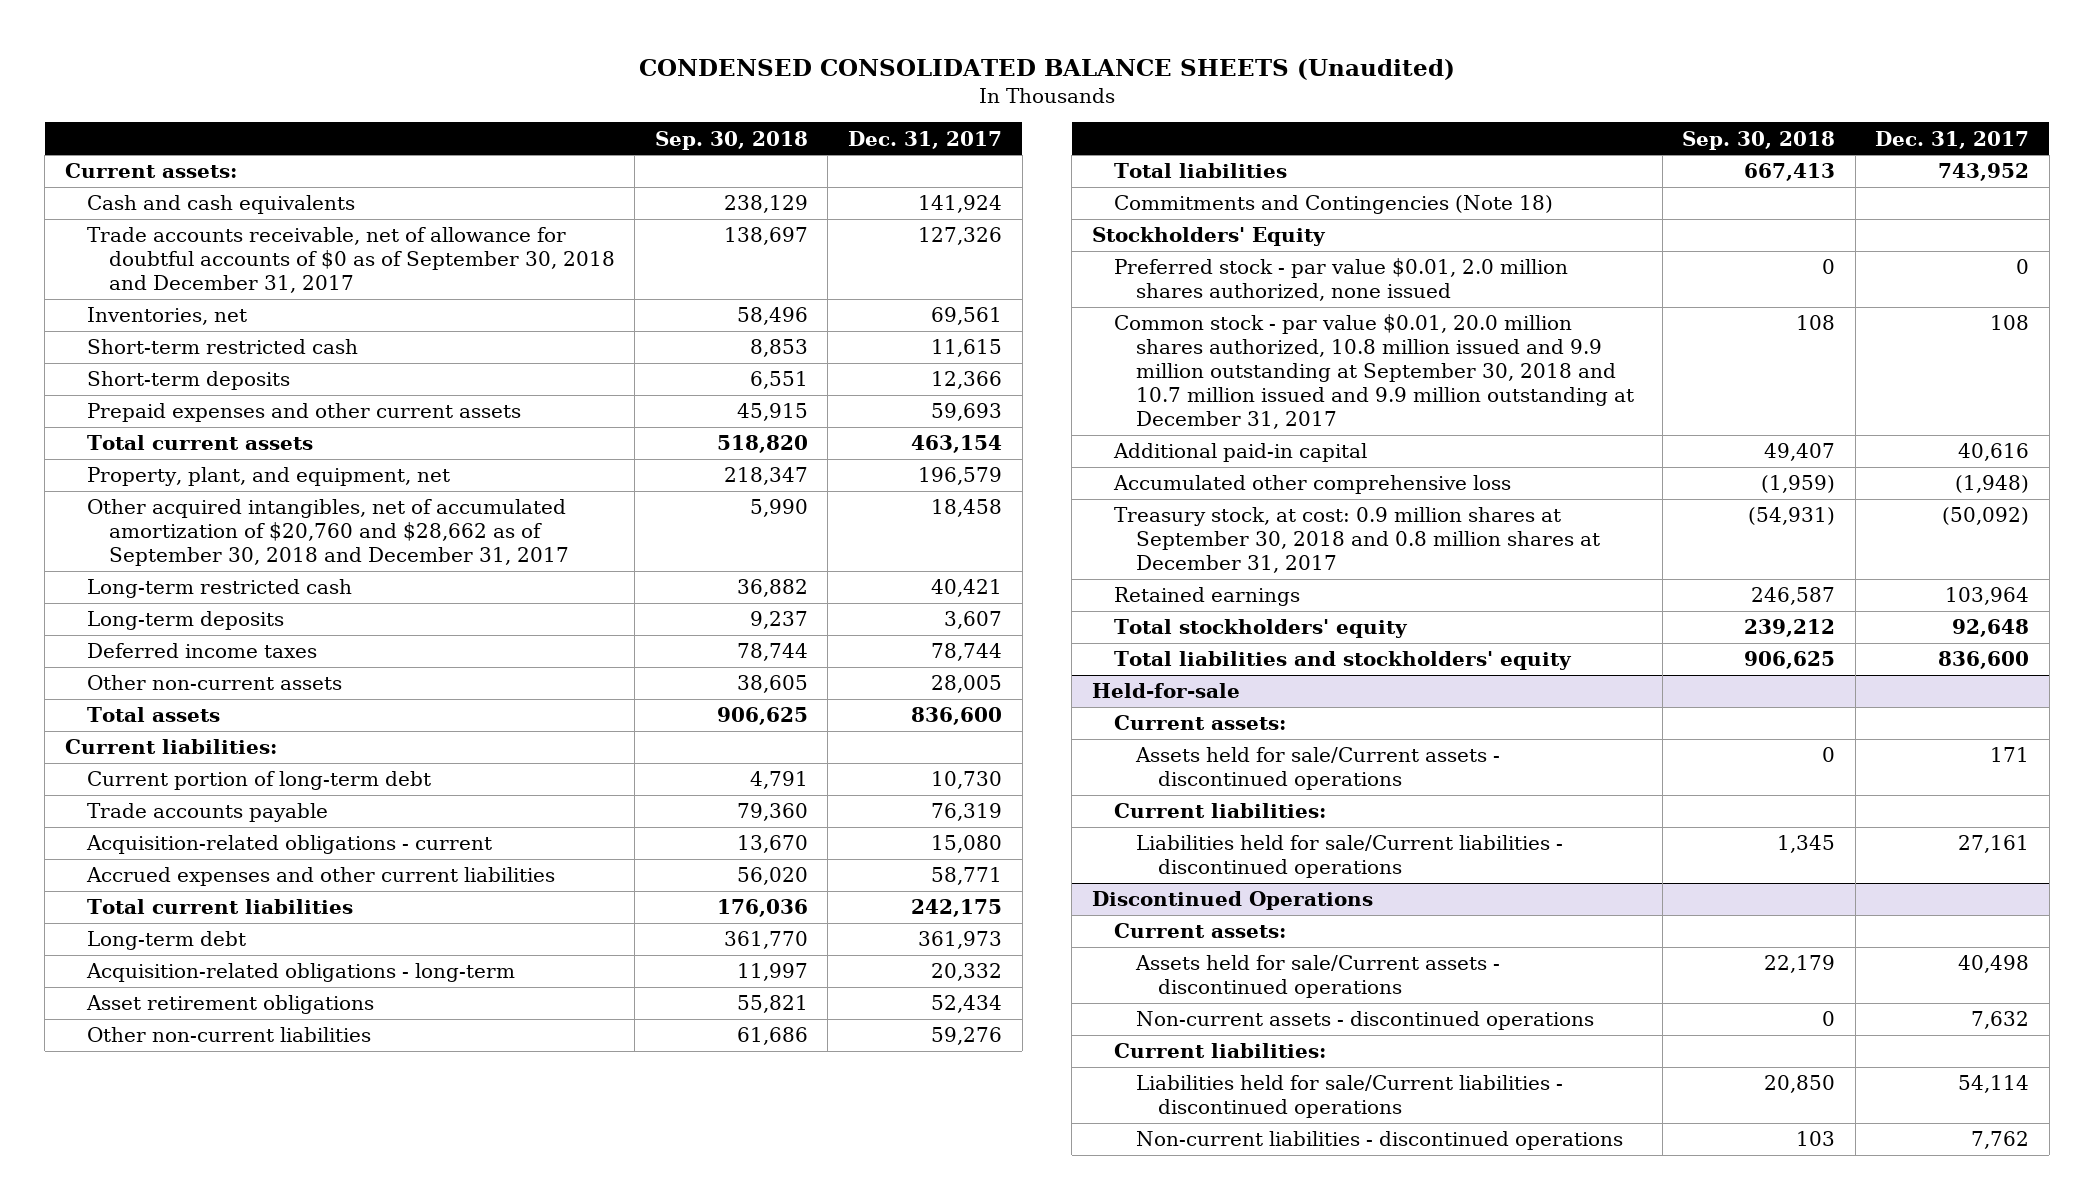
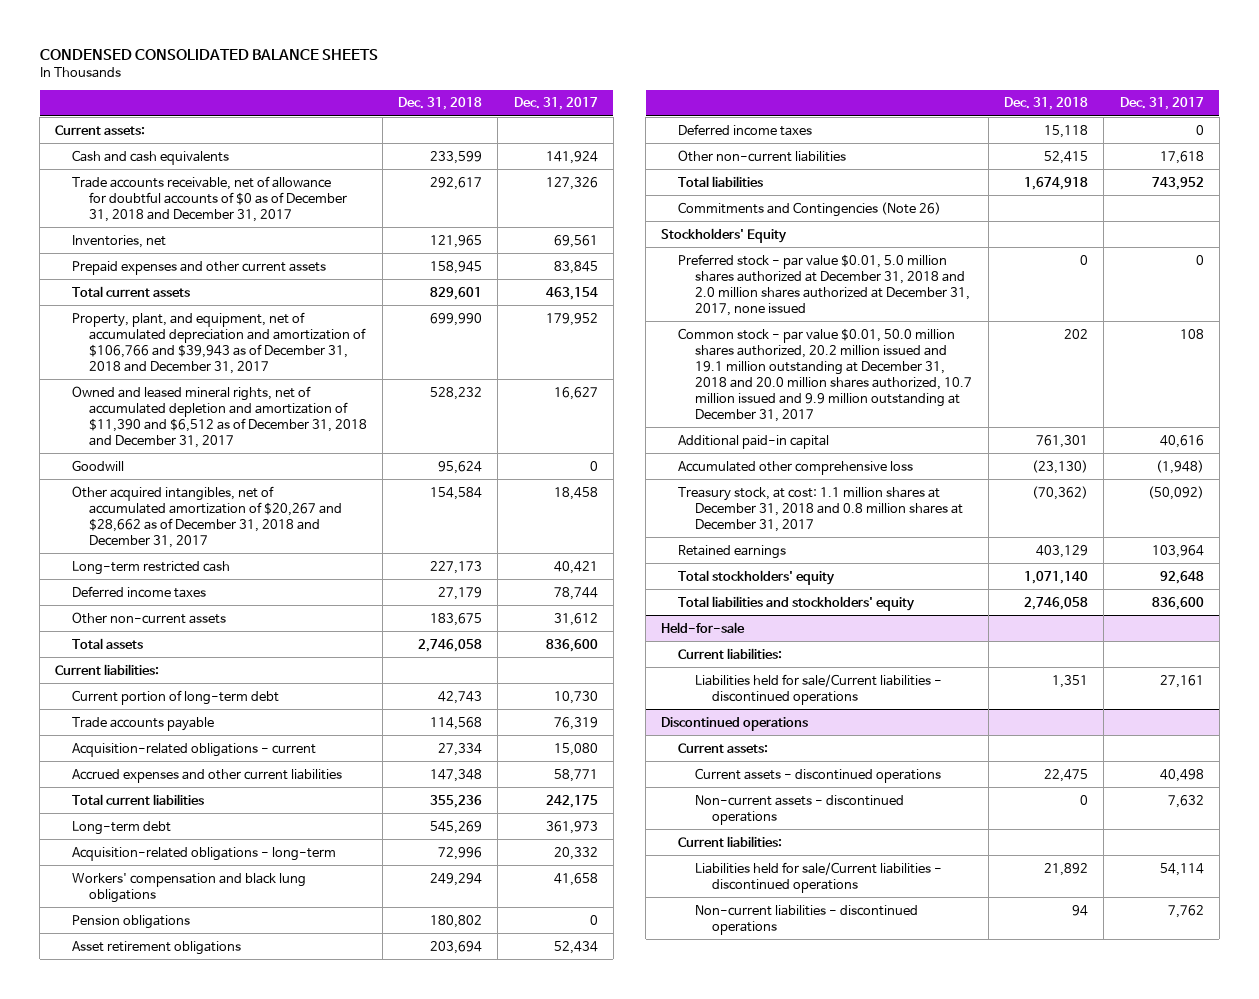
- CONDENSED CONSOLIDATED BALANCE SHEETS (Unaudited)
+ CONDENSED CONSOLIDATED BALANCE SHEETS
- | Sep. 30, 2018 | Dec. 31, 2017
+ | Dec. 31, 2018 | Dec. 31, 2017
- Trade accounts receivable, net of allowance for doubtful accounts of $0 as of September 30, 2018 and December 31, 2017 | 138,697 | 127,326
+ Trade accounts receivable, net of allowance for doubtful accounts of $0 as of December 31, 2018 and December 31, 2017 | 292,617 | 127,326
- Short-term restricted cash | 8,853 | 11,615
- Short-term deposits | 6,551 | 12,366
- Prepaid expenses and other current assets | 45,915 | 59,693
+ Prepaid expenses and other current assets | 158,945 | 83,845
- Property, plant, and equipment, net | 218,347 | 196,579
- Other acquired intangibles, net of accumulated amortization of $20,760 and $28,662 as of September 30, 2018 and December 31, 2017 | 5,990 | 18,458
+ Property, plant, and equipment, net of accumulated depreciation and amortization of $106,766 and $39,943 as of December 31, 2018 and December 31, 2017 | 699,990 | 179,952
+ Owned and leased mineral rights, net of accumulated depletion and amortization of $11,390 and $6,512 as of December 31, 2018 and December 31, 2017 | 528,232 | 16,627
+ Goodwill | 95,624 | 0
+ Other acquired intangibles, net of accumulated amortization of $20,267 and $28,662 as of December 31, 2018 and December 31, 2017 | 154,584 | 18,458
- Long-term deposits | 9,237 | 3,607
- Other non-current assets | 38,605 | 28,005
+ Other non-current assets | 183,675 | 31,612
+ Workers' compensation and black lung obligations | 249,294 | 41,658
+ Pension obligations | 180,802 | 0
- Other non-current liabilities | 61,686 | 59,276
+ Deferred income taxes | 15,118 | 0
+ Other non-current liabilities | 52,415 | 17,618
- Commitments and Contingencies (Note 18)
+ Commitments and Contingencies (Note 26)
- Preferred stock - par value $0.01, 2.0 million shares authorized, none issued | 0 | 0
- Common stock - par value $0.01, 20.0 million shares authorized, 10.8 million issued and 9.9 million outstanding at September 30, 2018 and 10.7 million issued and 9.9 million outstanding at December 31, 2017 | 108 | 108
+ Preferred stock - par value $0.01, 5.0 million shares authorized at December 31, 2018 and 2.0 million shares authorized at December 31, 2017, none issued | 0 | 0
+ Common stock - par value $0.01, 50.0 million shares authorized, 20.2 million issued and 19.1 million outstanding at December 31, 2018 and 20.0 million shares authorized, 10.7 million issued and 9.9 million outstanding at December 31, 2017 | 202 | 108
- Treasury stock, at cost: 0.9 million shares at September 30, 2018 and 0.8 million shares at December 31, 2017 | (54,931) | (50,092)
+ Treasury stock, at cost: 1.1 million shares at December 31, 2018 and 0.8 million shares at December 31, 2017 | (70,362) | (50,092)
@ Held-for-sale
- Current assets:
- Assets held for sale/Current assets - discontinued operations | 0 | 171
- Discontinued Operations
+ Discontinued operations
- Assets held for sale/Current assets - discontinued operations | 22,179 | 40,498
+ Current assets - discontinued operations | 22,475 | 40,498

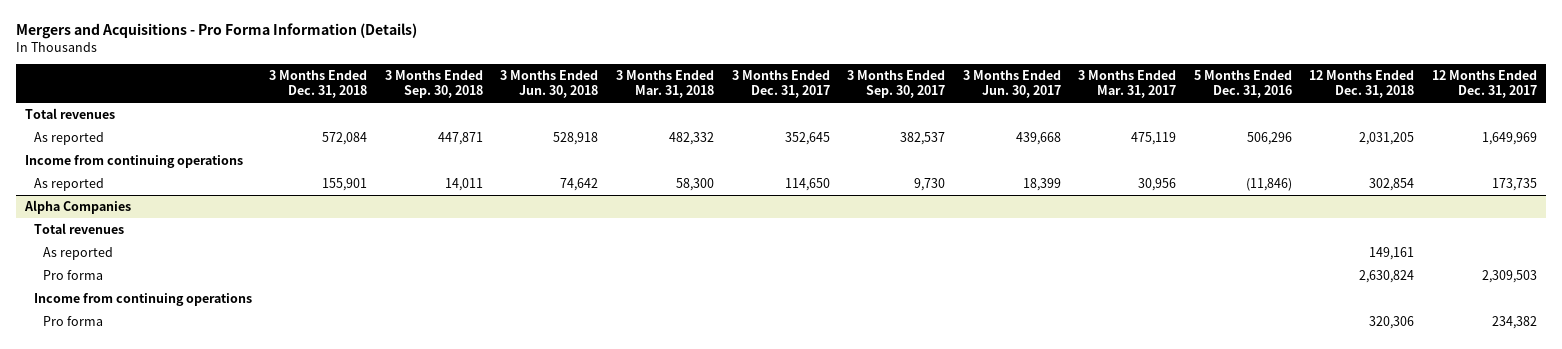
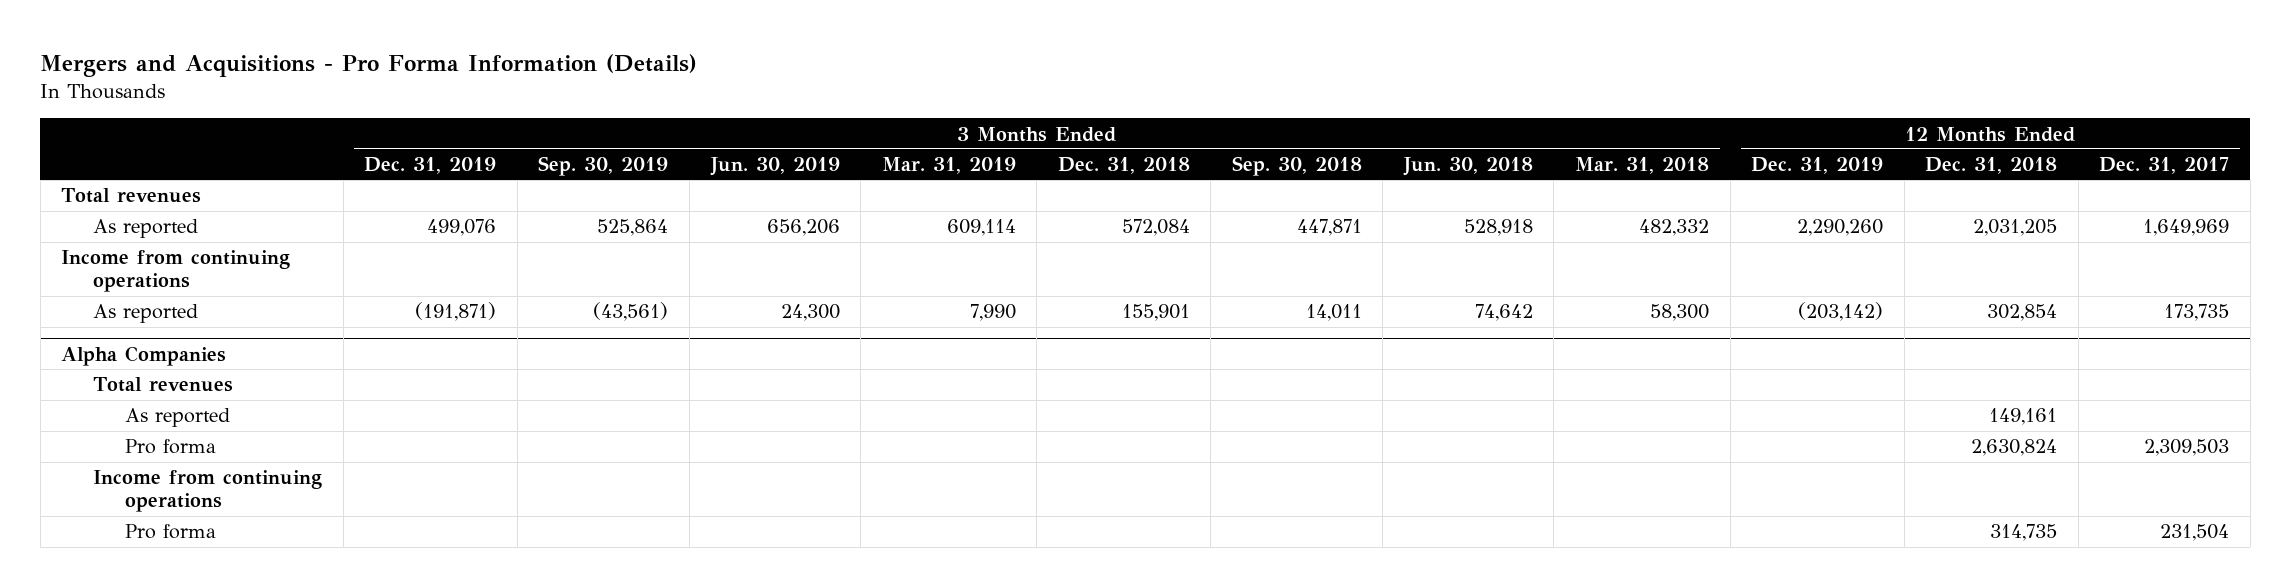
- | 3 Months Ended Dec. 31, 2018 | 3 Months Ended Sep. 30, 2018 | 3 Months Ended Jun. 30, 2018 | 3 Months Ended Mar. 31, 2018 | 3 Months Ended Dec. 31, 2017 | 3 Months Ended Sep. 30, 2017 | 3 Months Ended Jun. 30, 2017 | 3 Months Ended Mar. 31, 2017 | 5 Months Ended Dec. 31, 2016 | 12 Months Ended Dec. 31, 2018 | 12 Months Ended Dec. 31, 2017
+ | 3 Months Ended Dec. 31, 2019 | 3 Months Ended Sep. 30, 2019 | 3 Months Ended Jun. 30, 2019 | 3 Months Ended Mar. 31, 2019 | 3 Months Ended Dec. 31, 2018 | 3 Months Ended Sep. 30, 2018 | 3 Months Ended Jun. 30, 2018 | 3 Months Ended Mar. 31, 2018 | 12 Months Ended Dec. 31, 2019 | 12 Months Ended Dec. 31, 2018 | 12 Months Ended Dec. 31, 2017
@ Alpha Companies
- Pro forma | | | | | | | | | | 320,306 | 234,382
+ Pro forma | | | | | | | | | | 314,735 | 231,504

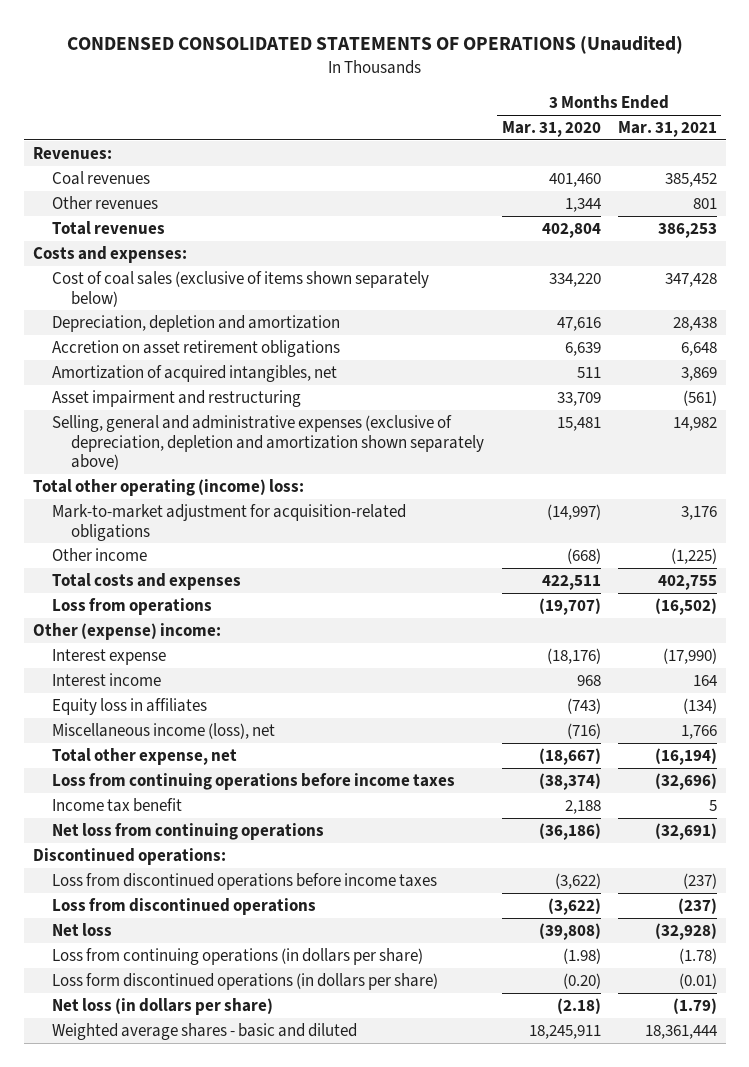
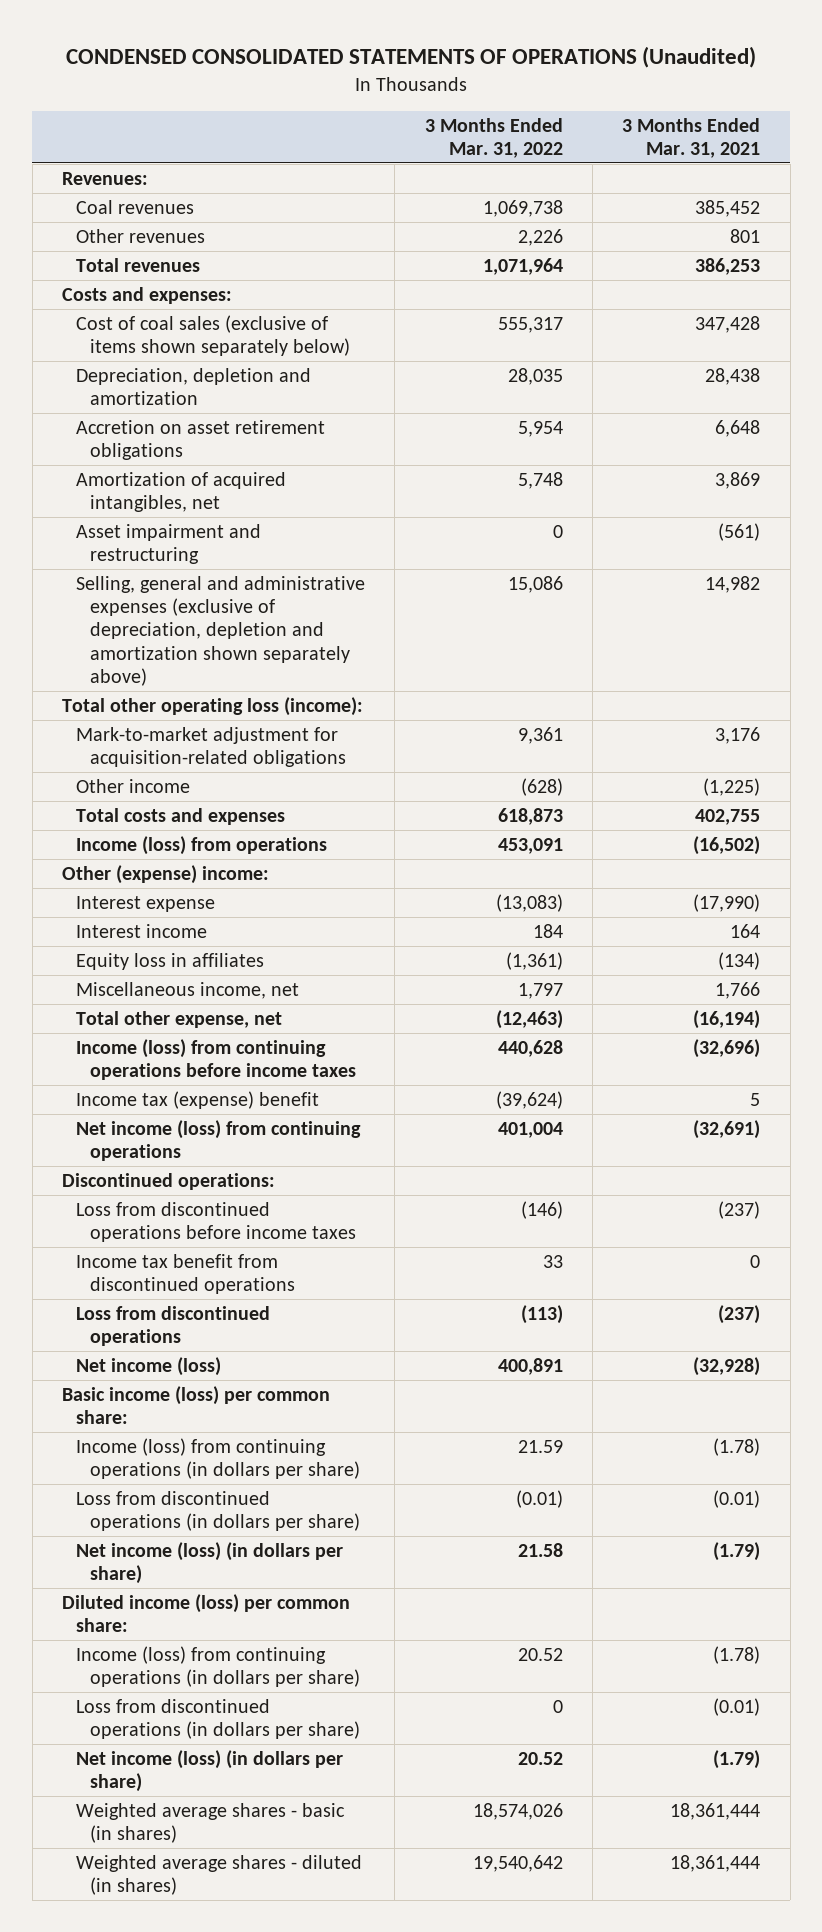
- | 3 Months Ended Mar. 31, 2020 | 3 Months Ended Mar. 31, 2021
+ | 3 Months Ended Mar. 31, 2022 | 3 Months Ended Mar. 31, 2021
- Total other operating (income) loss:
+ Total other operating loss (income):
- Loss from operations | (19,707) | (16,502)
+ Income (loss) from operations | 453,091 | (16,502)
- Miscellaneous income (loss), net | (716) | 1,766
+ Miscellaneous income, net | 1,797 | 1,766
- Loss from continuing operations before income taxes | (38,374) | (32,696)
- Income tax benefit | 2,188 | 5
- Net loss from continuing operations | (36,186) | (32,691)
+ Income (loss) from continuing operations before income taxes | 440,628 | (32,696)
+ Income tax (expense) benefit | (39,624) | 5
+ Net income (loss) from continuing operations | 401,004 | (32,691)
+ Income tax benefit from discontinued operations | 33 | 0
- Net loss | (39,808) | (32,928)
- Loss from continuing operations (in dollars per share) | (1.98) | (1.78)
- Loss form discontinued operations (in dollars per share) | (0.20) | (0.01)
- Net loss (in dollars per share) | (2.18) | (1.79)
- Weighted average shares - basic and diluted | 18,245,911 | 18,361,444
+ Net income (loss) | 400,891 | (32,928)
+ Basic income (loss) per common share:
+ Income (loss) from continuing operations (in dollars per share) | 21.59 | (1.78)
+ Loss from discontinued operations (in dollars per share) | (0.01) | (0.01)
+ Net income (loss) (in dollars per share) | 21.58 | (1.79)
+ Diluted income (loss) per common share:
+ Income (loss) from continuing operations (in dollars per share) | 20.52 | (1.78)
+ Loss from discontinued operations (in dollars per share) | 0 | (0.01)
+ Net income (loss) (in dollars per share) | 20.52 | (1.79)
+ Weighted average shares - basic (in shares) | 18,574,026 | 18,361,444
+ Weighted average shares - diluted (in shares) | 19,540,642 | 18,361,444

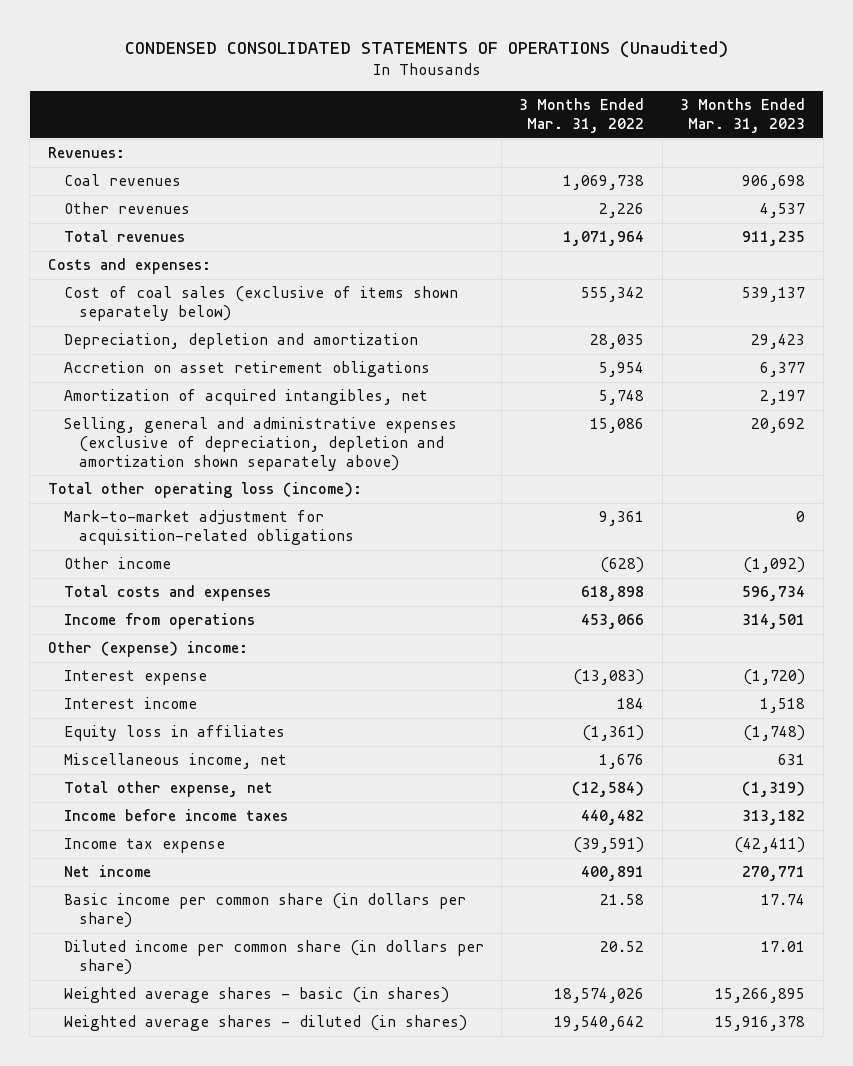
- | 3 Months Ended Mar. 31, 2022 | 3 Months Ended Mar. 31, 2021
+ | 3 Months Ended Mar. 31, 2022 | 3 Months Ended Mar. 31, 2023
- Cost of coal sales (exclusive of items shown separately below) | 555,317 | 347,428
+ Cost of coal sales (exclusive of items shown separately below) | 555,342 | 539,137
- Asset impairment and restructuring | 0 | (561)
- Total costs and expenses | 618,873 | 402,755
- Income (loss) from operations | 453,091 | (16,502)
+ Total costs and expenses | 618,898 | 596,734
+ Income from operations | 453,066 | 314,501
- Miscellaneous income, net | 1,797 | 1,766
- Total other expense, net | (12,463) | (16,194)
- Income (loss) from continuing operations before income taxes | 440,628 | (32,696)
- Income tax (expense) benefit | (39,624) | 5
- Net income (loss) from continuing operations | 401,004 | (32,691)
- Discontinued operations:
- Loss from discontinued operations before income taxes | (146) | (237)
- Income tax benefit from discontinued operations | 33 | 0
- Loss from discontinued operations | (113) | (237)
- Net income (loss) | 400,891 | (32,928)
- Basic income (loss) per common share:
- Income (loss) from continuing operations (in dollars per share) | 21.59 | (1.78)
- Loss from discontinued operations (in dollars per share) | (0.01) | (0.01)
- Net income (loss) (in dollars per share) | 21.58 | (1.79)
- Diluted income (loss) per common share:
- Income (loss) from continuing operations (in dollars per share) | 20.52 | (1.78)
- Loss from discontinued operations (in dollars per share) | 0 | (0.01)
- Net income (loss) (in dollars per share) | 20.52 | (1.79)
+ Miscellaneous income, net | 1,676 | 631
+ Total other expense, net | (12,584) | (1,319)
+ Income before income taxes | 440,482 | 313,182
+ Income tax expense | (39,591) | (42,411)
+ Net income | 400,891 | 270,771
+ Basic income per common share (in dollars per share) | 21.58 | 17.74
+ Diluted income per common share (in dollars per share) | 20.52 | 17.01

